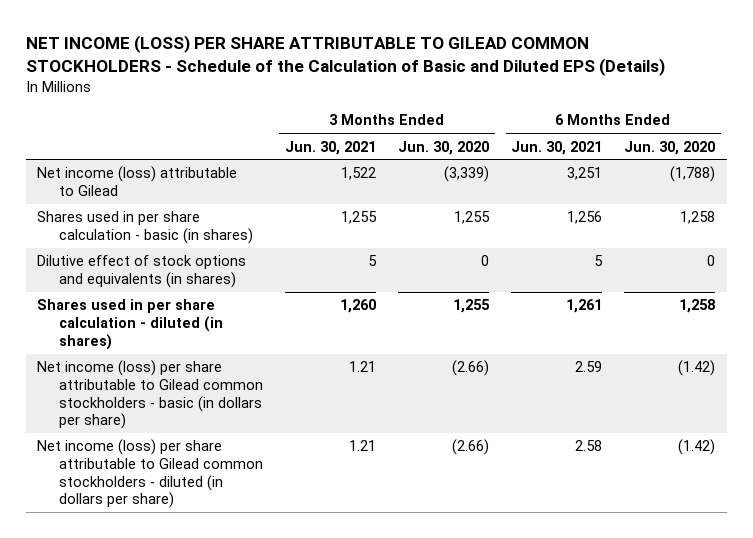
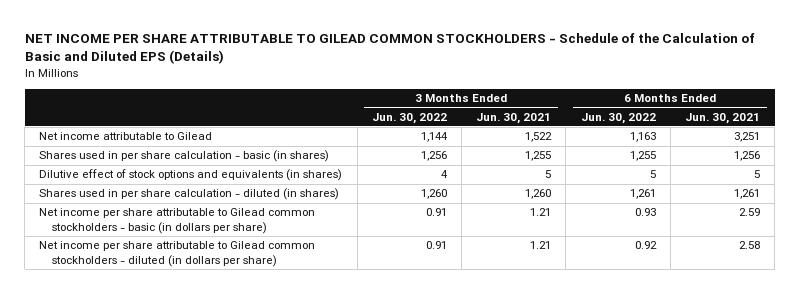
- NET INCOME (LOSS) PER SHARE ATTRIBUTABLE TO GILEAD COMMON STOCKHOLDERS - Schedule of the Calculation of Basic and Diluted EPS (Details)
+ NET INCOME PER SHARE ATTRIBUTABLE TO GILEAD COMMON STOCKHOLDERS - Schedule of the Calculation of Basic and Diluted EPS (Details)
- | 3 Months Ended Jun. 30, 2021 | 3 Months Ended Jun. 30, 2020 | 6 Months Ended Jun. 30, 2021 | 6 Months Ended Jun. 30, 2020
+ | 3 Months Ended Jun. 30, 2022 | 3 Months Ended Jun. 30, 2021 | 6 Months Ended Jun. 30, 2022 | 6 Months Ended Jun. 30, 2021
- Net income (loss) attributable to Gilead | 1,522 | (3,339) | 3,251 | (1,788)
+ Net income attributable to Gilead | 1,144 | 1,522 | 1,163 | 3,251
- Net income (loss) per share attributable to Gilead common stockholders - basic (in dollars per share) | 1.21 | (2.66) | 2.59 | (1.42)
- Net income (loss) per share attributable to Gilead common stockholders - diluted (in dollars per share) | 1.21 | (2.66) | 2.58 | (1.42)
+ Net income per share attributable to Gilead common stockholders - basic (in dollars per share) | 0.91 | 1.21 | 0.93 | 2.59
+ Net income per share attributable to Gilead common stockholders - diluted (in dollars per share) | 0.91 | 1.21 | 0.92 | 2.58

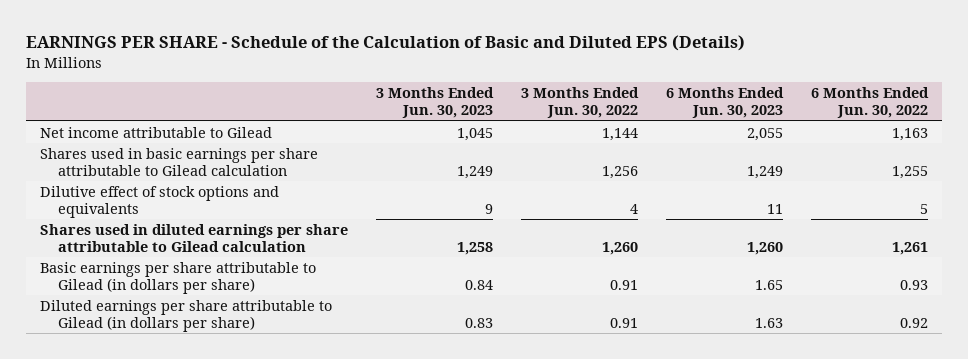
- NET INCOME PER SHARE ATTRIBUTABLE TO GILEAD COMMON STOCKHOLDERS - Schedule of the Calculation of Basic and Diluted EPS (Details)
+ EARNINGS PER SHARE - Schedule of the Calculation of Basic and Diluted EPS (Details)
- | 3 Months Ended Jun. 30, 2022 | 3 Months Ended Jun. 30, 2021 | 6 Months Ended Jun. 30, 2022 | 6 Months Ended Jun. 30, 2021
+ | 3 Months Ended Jun. 30, 2023 | 3 Months Ended Jun. 30, 2022 | 6 Months Ended Jun. 30, 2023 | 6 Months Ended Jun. 30, 2022
- Shares used in per share calculation - basic (in shares) | 1,256 | 1,255 | 1,255 | 1,256
- Dilutive effect of stock options and equivalents (in shares) | 4 | 5 | 5 | 5
- Shares used in per share calculation - diluted (in shares) | 1,260 | 1,260 | 1,261 | 1,261
- Net income per share attributable to Gilead common stockholders - basic (in dollars per share) | 0.91 | 1.21 | 0.93 | 2.59
- Net income per share attributable to Gilead common stockholders - diluted (in dollars per share) | 0.91 | 1.21 | 0.92 | 2.58
+ Shares used in basic earnings per share attributable to Gilead calculation | 1,249 | 1,256 | 1,249 | 1,255
+ Dilutive effect of stock options and equivalents | 9 | 4 | 11 | 5
+ Shares used in diluted earnings per share attributable to Gilead calculation | 1,258 | 1,260 | 1,260 | 1,261
+ Basic earnings per share attributable to Gilead (in dollars per share) | 0.84 | 0.91 | 1.65 | 0.93
+ Diluted earnings per share attributable to Gilead (in dollars per share) | 0.83 | 0.91 | 1.63 | 0.92

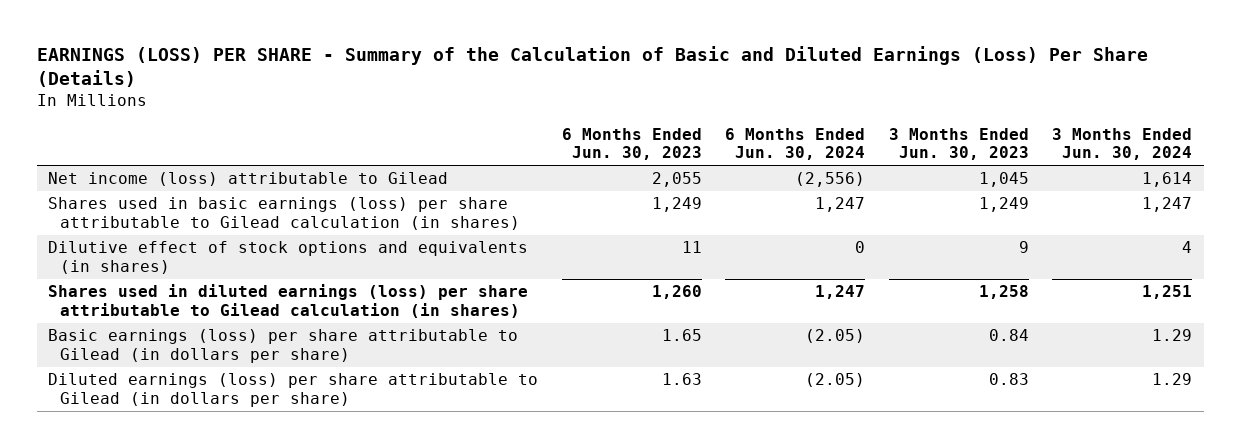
- EARNINGS PER SHARE - Schedule of the Calculation of Basic and Diluted EPS (Details)
+ EARNINGS (LOSS) PER SHARE - Summary of the Calculation of Basic and Diluted Earnings (Loss) Per Share (Details)
- | 3 Months Ended Jun. 30, 2023 | 3 Months Ended Jun. 30, 2022 | 6 Months Ended Jun. 30, 2023 | 6 Months Ended Jun. 30, 2022
+ | 6 Months Ended Jun. 30, 2023 | 6 Months Ended Jun. 30, 2024 | 3 Months Ended Jun. 30, 2023 | 3 Months Ended Jun. 30, 2024
- Net income attributable to Gilead | 1,045 | 1,144 | 2,055 | 1,163
- Shares used in basic earnings per share attributable to Gilead calculation | 1,249 | 1,256 | 1,249 | 1,255
- Dilutive effect of stock options and equivalents | 9 | 4 | 11 | 5
- Shares used in diluted earnings per share attributable to Gilead calculation | 1,258 | 1,260 | 1,260 | 1,261
- Basic earnings per share attributable to Gilead (in dollars per share) | 0.84 | 0.91 | 1.65 | 0.93
- Diluted earnings per share attributable to Gilead (in dollars per share) | 0.83 | 0.91 | 1.63 | 0.92
+ Net income (loss) attributable to Gilead | 2,055 | (2,556) | 1,045 | 1,614
+ Shares used in basic earnings (loss) per share attributable to Gilead calculation (in shares) | 1,249 | 1,247 | 1,249 | 1,247
+ Dilutive effect of stock options and equivalents (in shares) | 11 | 0 | 9 | 4
+ Shares used in diluted earnings (loss) per share attributable to Gilead calculation (in shares) | 1,260 | 1,247 | 1,258 | 1,251
+ Basic earnings (loss) per share attributable to Gilead (in dollars per share) | 1.65 | (2.05) | 0.84 | 1.29
+ Diluted earnings (loss) per share attributable to Gilead (in dollars per share) | 1.63 | (2.05) | 0.83 | 1.29

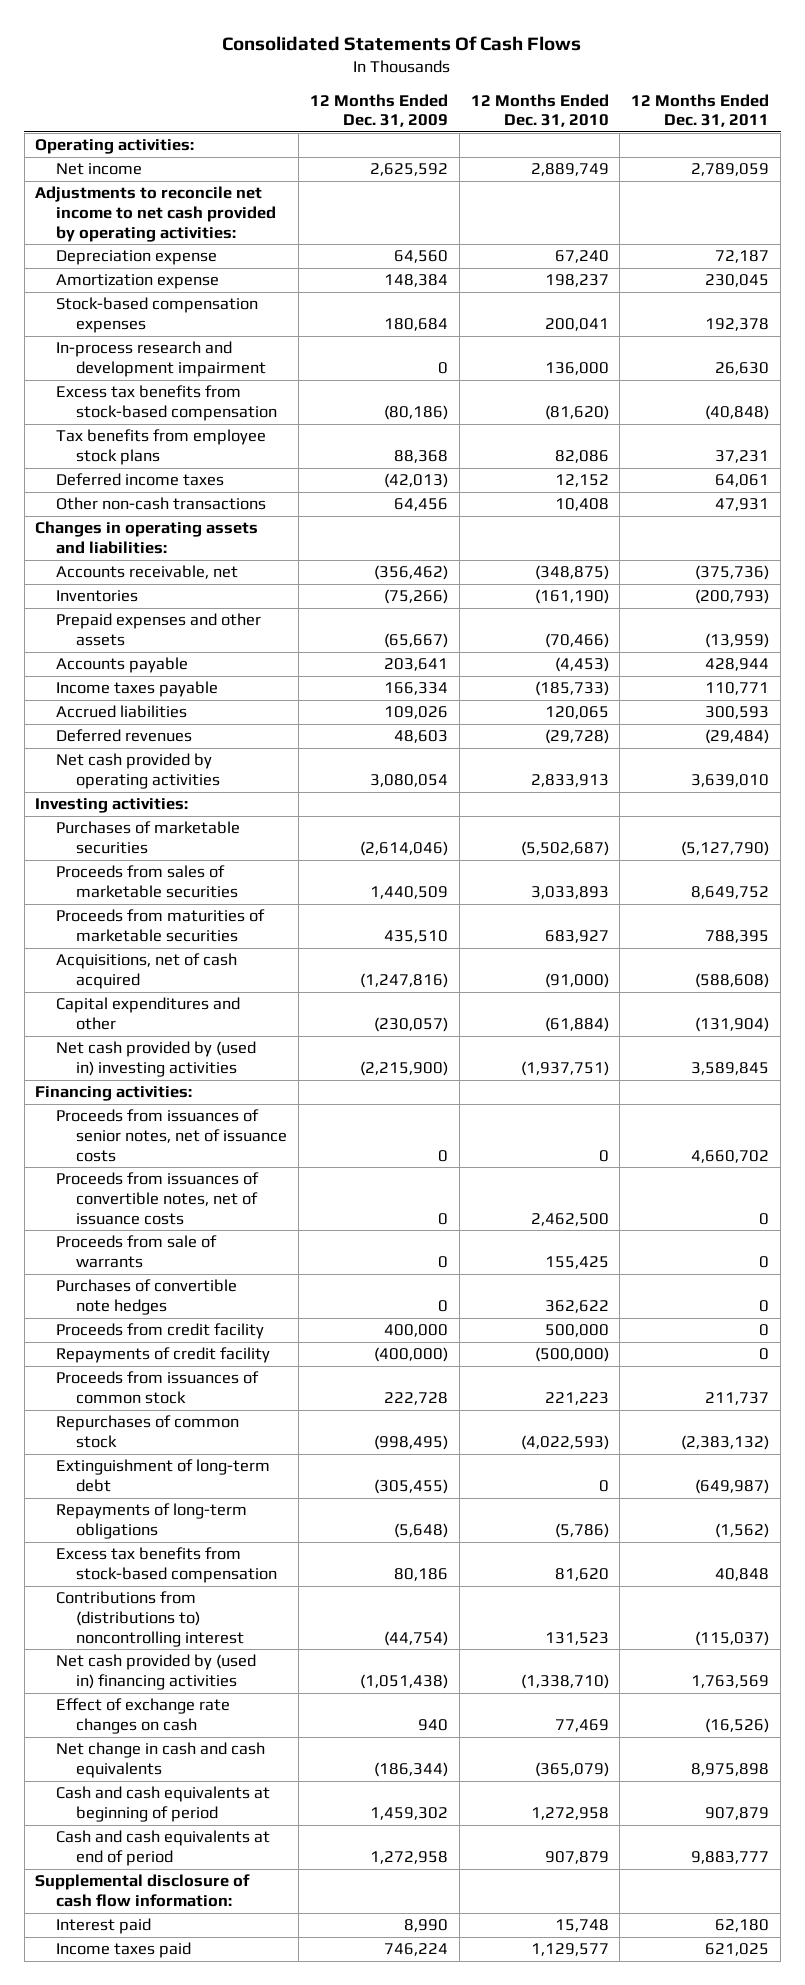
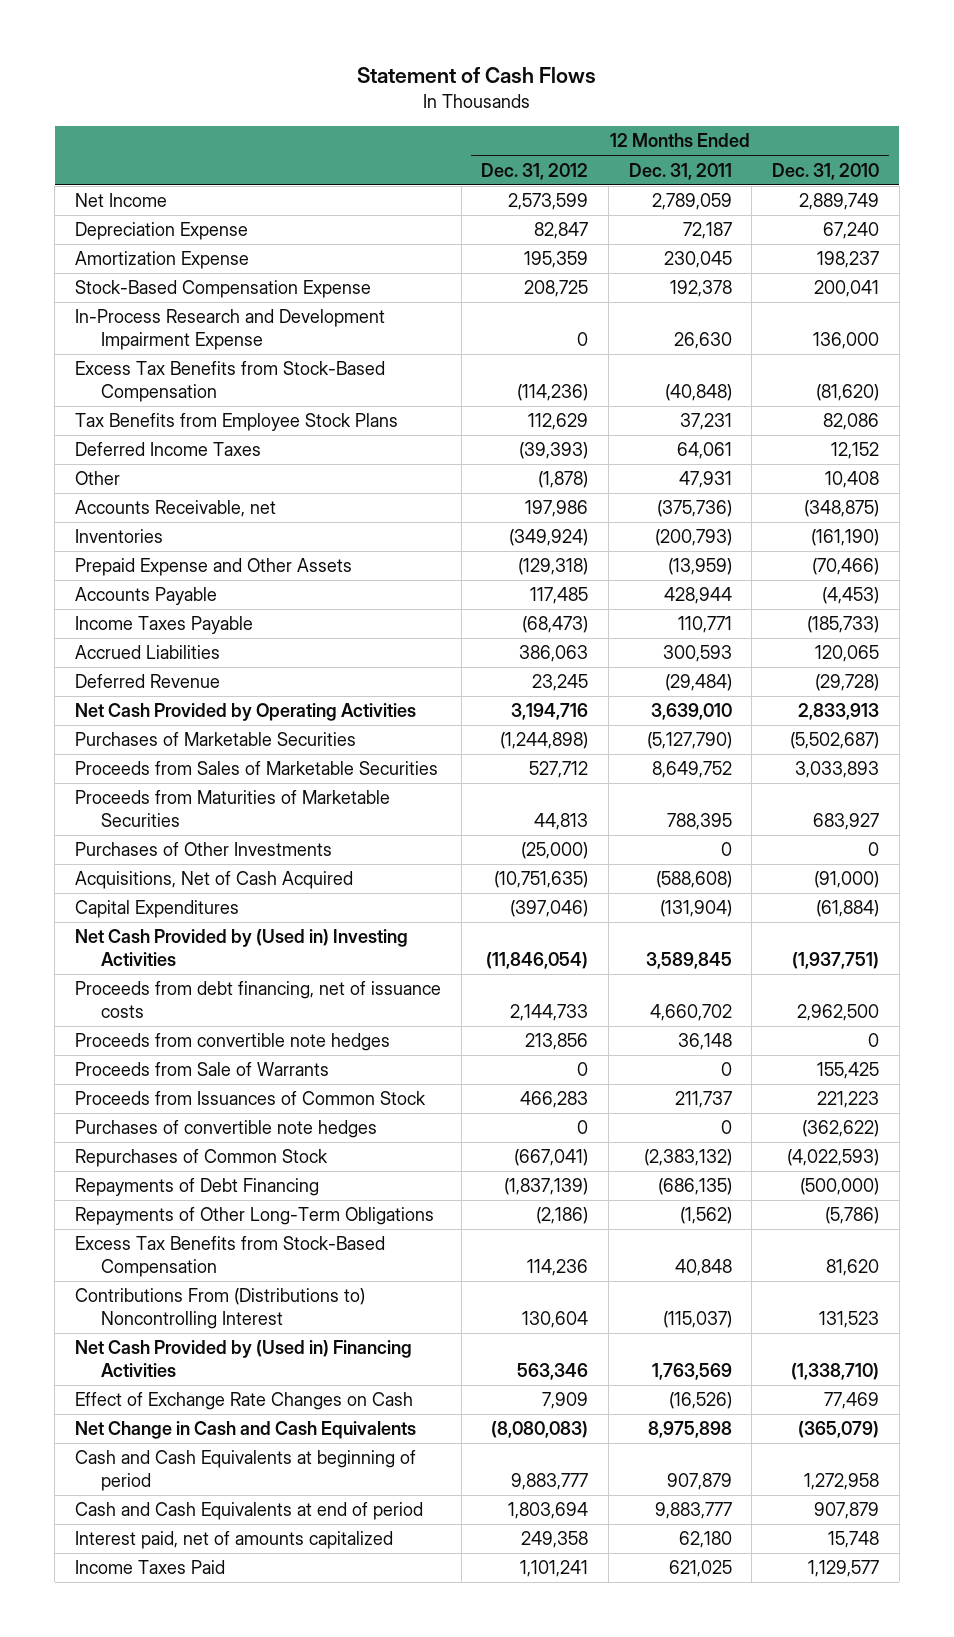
- Consolidated Statements Of Cash Flows
+ Statement of Cash Flows
- | 12 Months Ended Dec. 31, 2009 | 12 Months Ended Dec. 31, 2010 | 12 Months Ended Dec. 31, 2011
+ | 12 Months Ended Dec. 31, 2012 | 12 Months Ended Dec. 31, 2011 | 12 Months Ended Dec. 31, 2010
- Operating activities:
- Net income | 2,625,592 | 2,889,749 | 2,789,059
- Adjustments to reconcile net income to net cash provided by operating activities:
- Depreciation expense | 64,560 | 67,240 | 72,187
- Amortization expense | 148,384 | 198,237 | 230,045
- Stock-based compensation expenses | 180,684 | 200,041 | 192,378
- In-process research and development impairment | 0 | 136,000 | 26,630
- Excess tax benefits from stock-based compensation | (80,186) | (81,620) | (40,848)
- Tax benefits from employee stock plans | 88,368 | 82,086 | 37,231
- Deferred income taxes | (42,013) | 12,152 | 64,061
- Other non-cash transactions | 64,456 | 10,408 | 47,931
- Changes in operating assets and liabilities:
- Accounts receivable, net | (356,462) | (348,875) | (375,736)
+ Net Income | 2,573,599 | 2,789,059 | 2,889,749
+ Depreciation Expense | 82,847 | 72,187 | 67,240
+ Amortization Expense | 195,359 | 230,045 | 198,237
+ Stock-Based Compensation Expense | 208,725 | 192,378 | 200,041
+ In-Process Research and Development Impairment Expense | 0 | 26,630 | 136,000
+ Excess Tax Benefits from Stock-Based Compensation | (114,236) | (40,848) | (81,620)
+ Tax Benefits from Employee Stock Plans | 112,629 | 37,231 | 82,086
+ Deferred Income Taxes | (39,393) | 64,061 | 12,152
+ Other | (1,878) | 47,931 | 10,408
+ Accounts Receivable, net | 197,986 | (375,736) | (348,875)
- Prepaid expenses and other assets | (65,667) | (70,466) | (13,959)
- Accounts payable | 203,641 | (4,453) | 428,944
- Income taxes payable | 166,334 | (185,733) | 110,771
- Accrued liabilities | 109,026 | 120,065 | 300,593
- Deferred revenues | 48,603 | (29,728) | (29,484)
- Net cash provided by operating activities | 3,080,054 | 2,833,913 | 3,639,010
- Investing activities:
- Purchases of marketable securities | (2,614,046) | (5,502,687) | (5,127,790)
- Proceeds from sales of marketable securities | 1,440,509 | 3,033,893 | 8,649,752
- Proceeds from maturities of marketable securities | 435,510 | 683,927 | 788,395
- Acquisitions, net of cash acquired | (1,247,816) | (91,000) | (588,608)
- Capital expenditures and other | (230,057) | (61,884) | (131,904)
- Net cash provided by (used in) investing activities | (2,215,900) | (1,937,751) | 3,589,845
- Financing activities:
- Proceeds from issuances of senior notes, net of issuance costs | 0 | 0 | 4,660,702
- Proceeds from issuances of convertible notes, net of issuance costs | 0 | 2,462,500 | 0
- Proceeds from sale of warrants | 0 | 155,425 | 0
- Purchases of convertible note hedges | 0 | 362,622 | 0
- Proceeds from credit facility | 400,000 | 500,000 | 0
- Repayments of credit facility | (400,000) | (500,000) | 0
- Proceeds from issuances of common stock | 222,728 | 221,223 | 211,737
- Repurchases of common stock | (998,495) | (4,022,593) | (2,383,132)
- Extinguishment of long-term debt | (305,455) | 0 | (649,987)
- Repayments of long-term obligations | (5,648) | (5,786) | (1,562)
- Excess tax benefits from stock-based compensation | 80,186 | 81,620 | 40,848
- Contributions from (distributions to) noncontrolling interest | (44,754) | 131,523 | (115,037)
- Net cash provided by (used in) financing activities | (1,051,438) | (1,338,710) | 1,763,569
- Effect of exchange rate changes on cash | 940 | 77,469 | (16,526)
- Net change in cash and cash equivalents | (186,344) | (365,079) | 8,975,898
- Cash and cash equivalents at beginning of period | 1,459,302 | 1,272,958 | 907,879
- Cash and cash equivalents at end of period | 1,272,958 | 907,879 | 9,883,777
- Supplemental disclosure of cash flow information:
- Interest paid | 8,990 | 15,748 | 62,180
- Income taxes paid | 746,224 | 1,129,577 | 621,025
+ Prepaid Expense and Other Assets | (129,318) | (13,959) | (70,466)
+ Accounts Payable | 117,485 | 428,944 | (4,453)
+ Income Taxes Payable | (68,473) | 110,771 | (185,733)
+ Accrued Liabilities | 386,063 | 300,593 | 120,065
+ Deferred Revenue | 23,245 | (29,484) | (29,728)
+ Net Cash Provided by Operating Activities | 3,194,716 | 3,639,010 | 2,833,913
+ Purchases of Marketable Securities | (1,244,898) | (5,127,790) | (5,502,687)
+ Proceeds from Sales of Marketable Securities | 527,712 | 8,649,752 | 3,033,893
+ Proceeds from Maturities of Marketable Securities | 44,813 | 788,395 | 683,927
+ Purchases of Other Investments | (25,000) | 0 | 0
+ Acquisitions, Net of Cash Acquired | (10,751,635) | (588,608) | (91,000)
+ Capital Expenditures | (397,046) | (131,904) | (61,884)
+ Net Cash Provided by (Used in) Investing Activities | (11,846,054) | 3,589,845 | (1,937,751)
+ Proceeds from debt financing, net of issuance costs | 2,144,733 | 4,660,702 | 2,962,500
+ Proceeds from convertible note hedges | 213,856 | 36,148 | 0
+ Proceeds from Sale of Warrants | 0 | 0 | 155,425
+ Proceeds from Issuances of Common Stock | 466,283 | 211,737 | 221,223
+ Purchases of convertible note hedges | 0 | 0 | (362,622)
+ Repurchases of Common Stock | (667,041) | (2,383,132) | (4,022,593)
+ Repayments of Debt Financing | (1,837,139) | (686,135) | (500,000)
+ Repayments of Other Long-Term Obligations | (2,186) | (1,562) | (5,786)
+ Excess Tax Benefits from Stock-Based Compensation | 114,236 | 40,848 | 81,620
+ Contributions From (Distributions to) Noncontrolling Interest | 130,604 | (115,037) | 131,523
+ Net Cash Provided by (Used in) Financing Activities | 563,346 | 1,763,569 | (1,338,710)
+ Effect of Exchange Rate Changes on Cash | 7,909 | (16,526) | 77,469
+ Net Change in Cash and Cash Equivalents | (8,080,083) | 8,975,898 | (365,079)
+ Cash and Cash Equivalents at beginning of period | 9,883,777 | 907,879 | 1,272,958
+ Cash and Cash Equivalents at end of period | 1,803,694 | 9,883,777 | 907,879
+ Interest paid, net of amounts capitalized | 249,358 | 62,180 | 15,748
+ Income Taxes Paid | 1,101,241 | 621,025 | 1,129,577

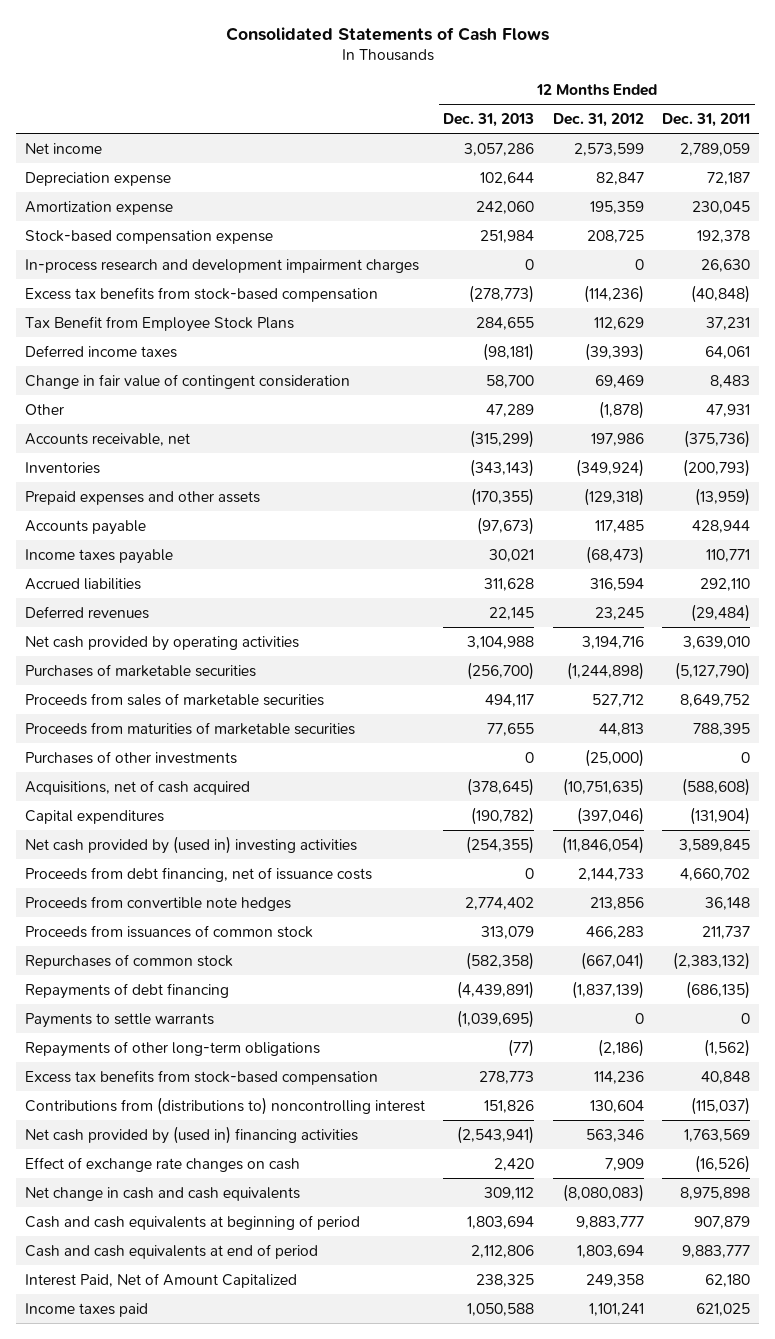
- Statement of Cash Flows
+ Consolidated Statements of Cash Flows
- | 12 Months Ended Dec. 31, 2012 | 12 Months Ended Dec. 31, 2011 | 12 Months Ended Dec. 31, 2010
+ | 12 Months Ended Dec. 31, 2013 | 12 Months Ended Dec. 31, 2012 | 12 Months Ended Dec. 31, 2011
- Net Income | 2,573,599 | 2,789,059 | 2,889,749
- Depreciation Expense | 82,847 | 72,187 | 67,240
- Amortization Expense | 195,359 | 230,045 | 198,237
- Stock-Based Compensation Expense | 208,725 | 192,378 | 200,041
- In-Process Research and Development Impairment Expense | 0 | 26,630 | 136,000
- Excess Tax Benefits from Stock-Based Compensation | (114,236) | (40,848) | (81,620)
- Tax Benefits from Employee Stock Plans | 112,629 | 37,231 | 82,086
- Deferred Income Taxes | (39,393) | 64,061 | 12,152
+ Net income | 3,057,286 | 2,573,599 | 2,789,059
+ Depreciation expense | 102,644 | 82,847 | 72,187
+ Amortization expense | 242,060 | 195,359 | 230,045
+ Stock-based compensation expense | 251,984 | 208,725 | 192,378
+ In-process research and development impairment charges | 0 | 0 | 26,630
+ Excess tax benefits from stock-based compensation | (278,773) | (114,236) | (40,848)
+ Tax Benefit from Employee Stock Plans | 284,655 | 112,629 | 37,231
+ Deferred income taxes | (98,181) | (39,393) | 64,061
+ Change in fair value of contingent consideration | 58,700 | 69,469 | 8,483
- Accounts Receivable, net | 197,986 | (375,736) | (348,875)
+ Accounts receivable, net | (315,299) | 197,986 | (375,736)
- Prepaid Expense and Other Assets | (129,318) | (13,959) | (70,466)
- Accounts Payable | 117,485 | 428,944 | (4,453)
- Income Taxes Payable | (68,473) | 110,771 | (185,733)
- Accrued Liabilities | 386,063 | 300,593 | 120,065
- Deferred Revenue | 23,245 | (29,484) | (29,728)
- Net Cash Provided by Operating Activities | 3,194,716 | 3,639,010 | 2,833,913
- Purchases of Marketable Securities | (1,244,898) | (5,127,790) | (5,502,687)
- Proceeds from Sales of Marketable Securities | 527,712 | 8,649,752 | 3,033,893
- Proceeds from Maturities of Marketable Securities | 44,813 | 788,395 | 683,927
- Purchases of Other Investments | (25,000) | 0 | 0
- Acquisitions, Net of Cash Acquired | (10,751,635) | (588,608) | (91,000)
- Capital Expenditures | (397,046) | (131,904) | (61,884)
- Net Cash Provided by (Used in) Investing Activities | (11,846,054) | 3,589,845 | (1,937,751)
+ Prepaid expenses and other assets | (170,355) | (129,318) | (13,959)
+ Accounts payable | (97,673) | 117,485 | 428,944
+ Income taxes payable | 30,021 | (68,473) | 110,771
+ Accrued liabilities | 311,628 | 316,594 | 292,110
+ Deferred revenues | 22,145 | 23,245 | (29,484)
+ Net cash provided by operating activities | 3,104,988 | 3,194,716 | 3,639,010
+ Purchases of marketable securities | (256,700) | (1,244,898) | (5,127,790)
+ Proceeds from sales of marketable securities | 494,117 | 527,712 | 8,649,752
+ Proceeds from maturities of marketable securities | 77,655 | 44,813 | 788,395
+ Purchases of other investments | 0 | (25,000) | 0
+ Acquisitions, net of cash acquired | (378,645) | (10,751,635) | (588,608)
+ Capital expenditures | (190,782) | (397,046) | (131,904)
+ Net cash provided by (used in) investing activities | (254,355) | (11,846,054) | 3,589,845
- Proceeds from Sale of Warrants | 0 | 0 | 155,425
- Proceeds from Issuances of Common Stock | 466,283 | 211,737 | 221,223
- Purchases of convertible note hedges | 0 | 0 | (362,622)
- Repurchases of Common Stock | (667,041) | (2,383,132) | (4,022,593)
- Repayments of Debt Financing | (1,837,139) | (686,135) | (500,000)
- Repayments of Other Long-Term Obligations | (2,186) | (1,562) | (5,786)
- Excess Tax Benefits from Stock-Based Compensation | 114,236 | 40,848 | 81,620
- Contributions From (Distributions to) Noncontrolling Interest | 130,604 | (115,037) | 131,523
- Net Cash Provided by (Used in) Financing Activities | 563,346 | 1,763,569 | (1,338,710)
- Effect of Exchange Rate Changes on Cash | 7,909 | (16,526) | 77,469
- Net Change in Cash and Cash Equivalents | (8,080,083) | 8,975,898 | (365,079)
- Cash and Cash Equivalents at beginning of period | 9,883,777 | 907,879 | 1,272,958
- Cash and Cash Equivalents at end of period | 1,803,694 | 9,883,777 | 907,879
- Interest paid, net of amounts capitalized | 249,358 | 62,180 | 15,748
- Income Taxes Paid | 1,101,241 | 621,025 | 1,129,577
+ Proceeds from issuances of common stock | 313,079 | 466,283 | 211,737
+ Repurchases of common stock | (582,358) | (667,041) | (2,383,132)
+ Repayments of debt financing | (4,439,891) | (1,837,139) | (686,135)
+ Payments to settle warrants | (1,039,695) | 0 | 0
+ Repayments of other long-term obligations | (77) | (2,186) | (1,562)
+ Excess tax benefits from stock-based compensation | 278,773 | 114,236 | 40,848
+ Contributions from (distributions to) noncontrolling interest | 151,826 | 130,604 | (115,037)
+ Net cash provided by (used in) financing activities | (2,543,941) | 563,346 | 1,763,569
+ Effect of exchange rate changes on cash | 2,420 | 7,909 | (16,526)
+ Net change in cash and cash equivalents | 309,112 | (8,080,083) | 8,975,898
+ Cash and cash equivalents at beginning of period | 1,803,694 | 9,883,777 | 907,879
+ Cash and cash equivalents at end of period | 2,112,806 | 1,803,694 | 9,883,777
+ Interest Paid, Net of Amount Capitalized | 238,325 | 249,358 | 62,180
+ Income taxes paid | 1,050,588 | 1,101,241 | 621,025

